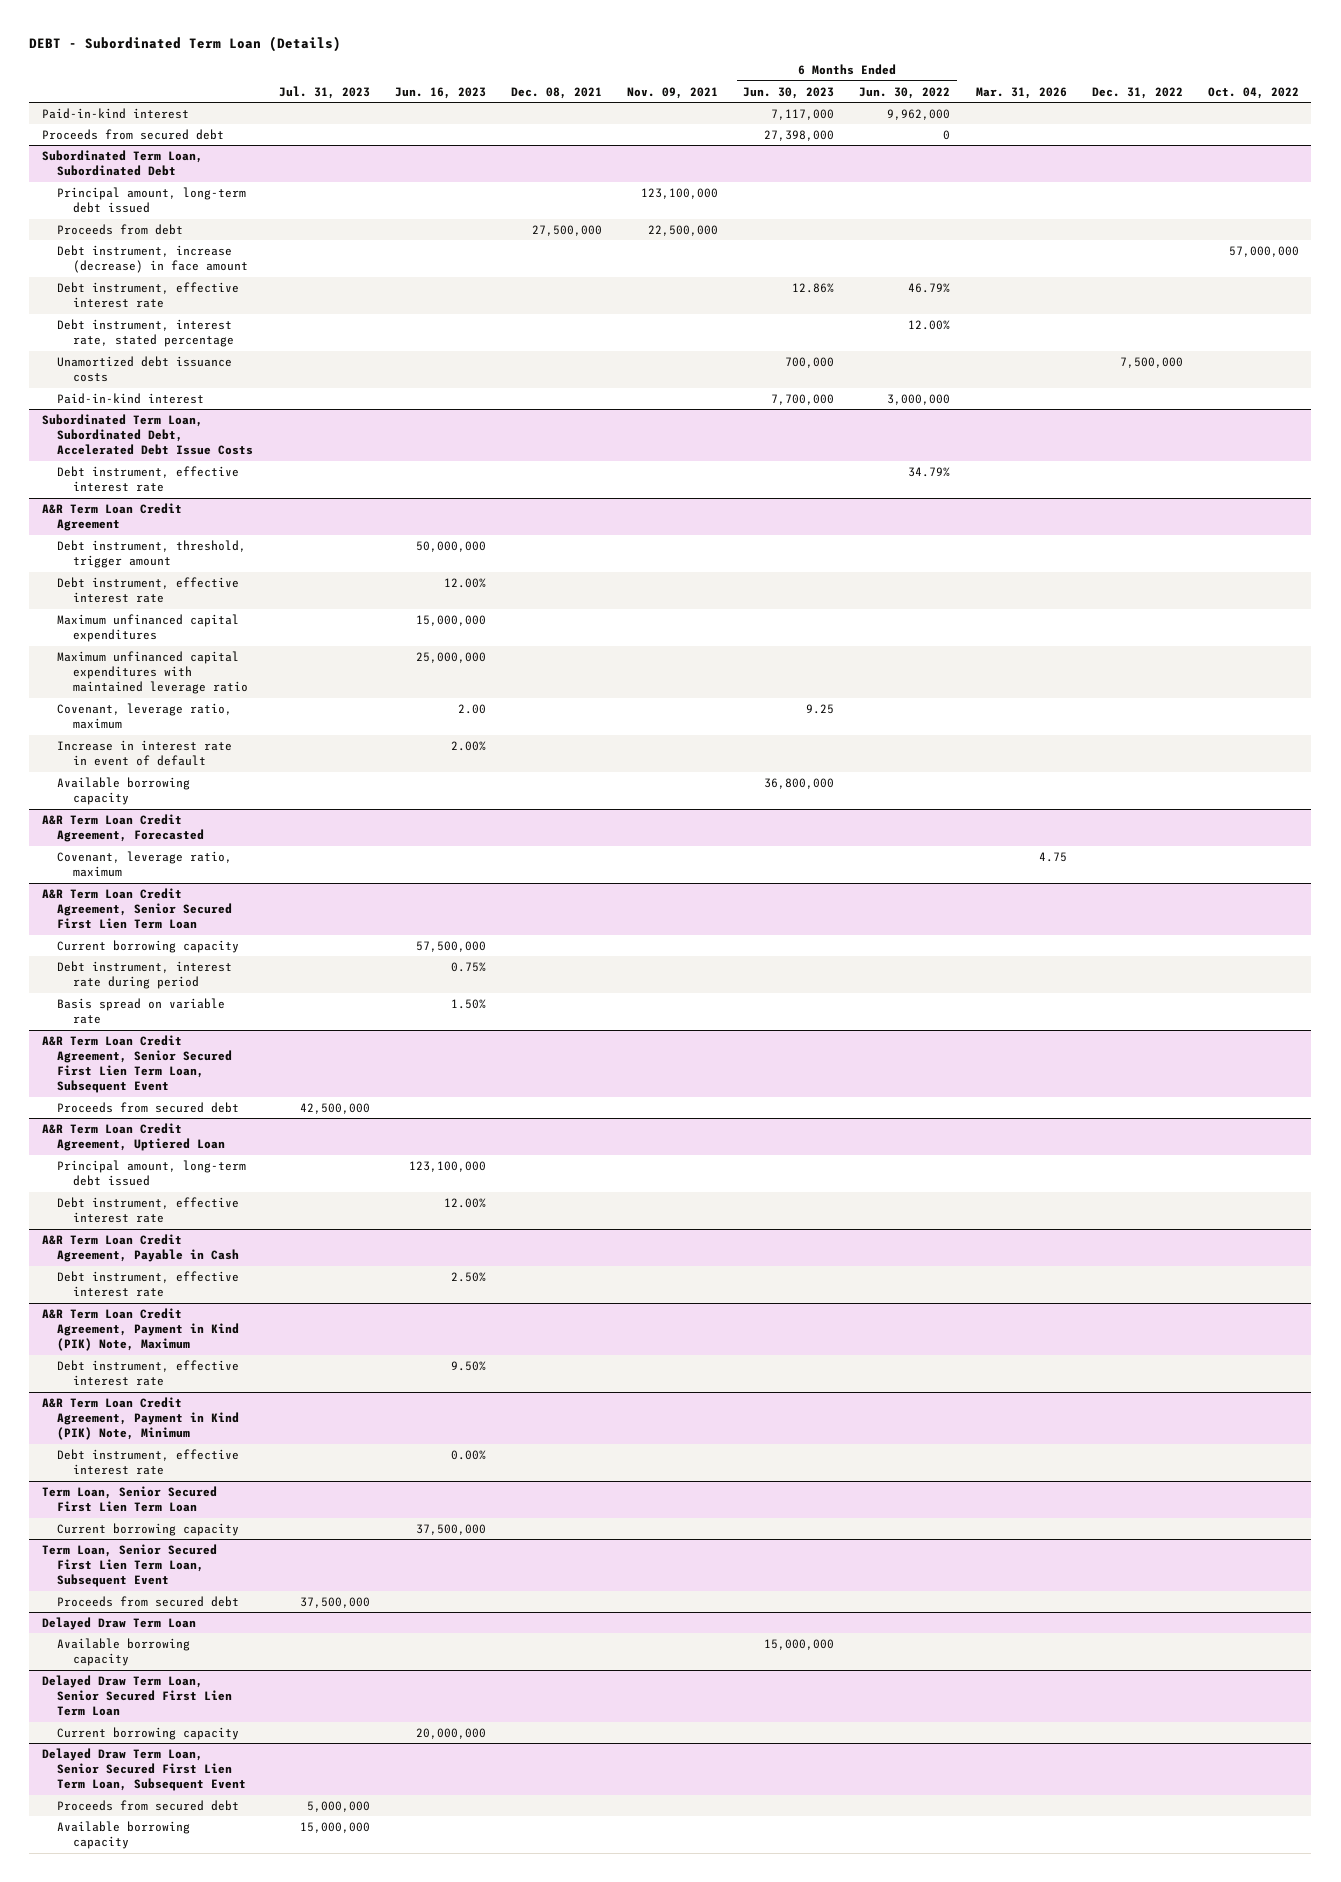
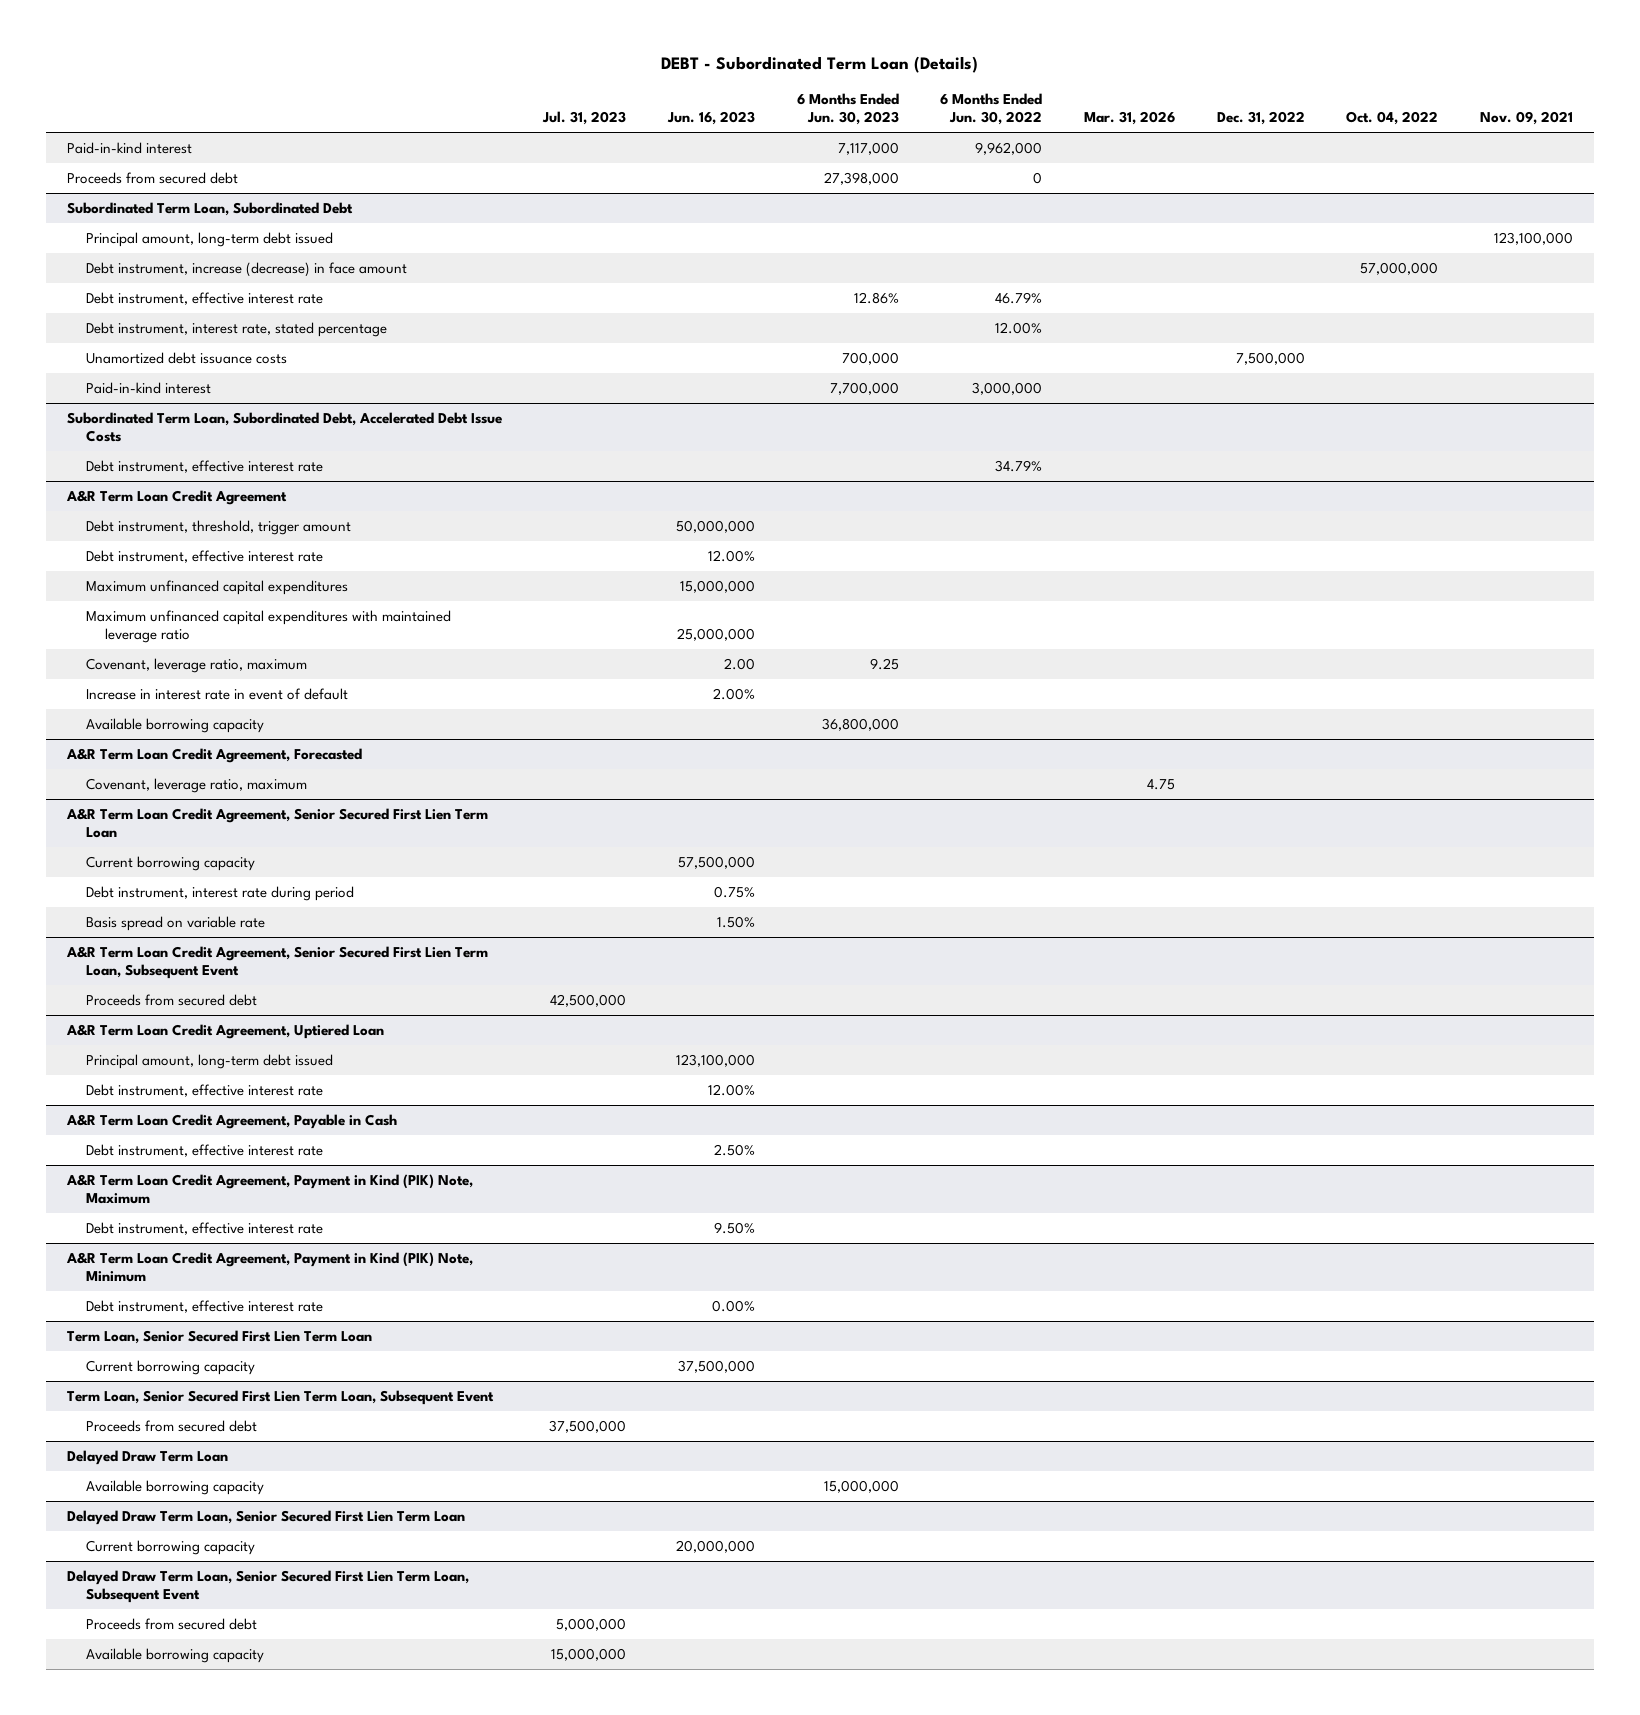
- | Jul. 31, 2023 | Jun. 16, 2023 | Dec. 08, 2021 | Nov. 09, 2021 | 6 Months Ended Jun. 30, 2023 | 6 Months Ended Jun. 30, 2022 | Mar. 31, 2026 | Dec. 31, 2022 | Oct. 04, 2022
+ | Jul. 31, 2023 | Jun. 16, 2023 | 6 Months Ended Jun. 30, 2023 | 6 Months Ended Jun. 30, 2022 | Mar. 31, 2026 | Dec. 31, 2022 | Oct. 04, 2022 | Nov. 09, 2021
@ Subordinated Term Loan, Subordinated Debt
- Proceeds from debt | | | 27,500,000 | 22,500,000 | | | | |

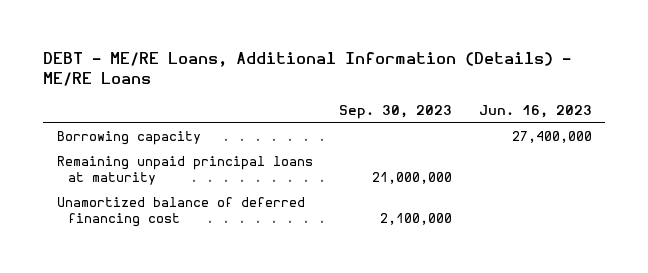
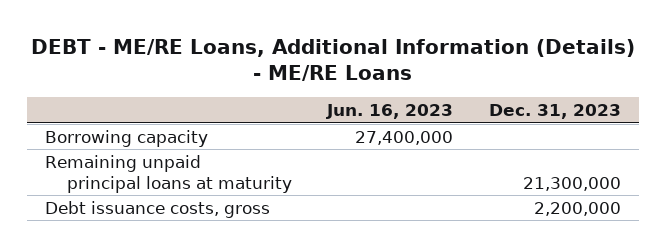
- | Sep. 30, 2023 | Jun. 16, 2023
+ | Jun. 16, 2023 | Dec. 31, 2023
- Unamortized balance of deferred financing cost | 2,100,000 |
+ Debt issuance costs, gross | | 2,200,000

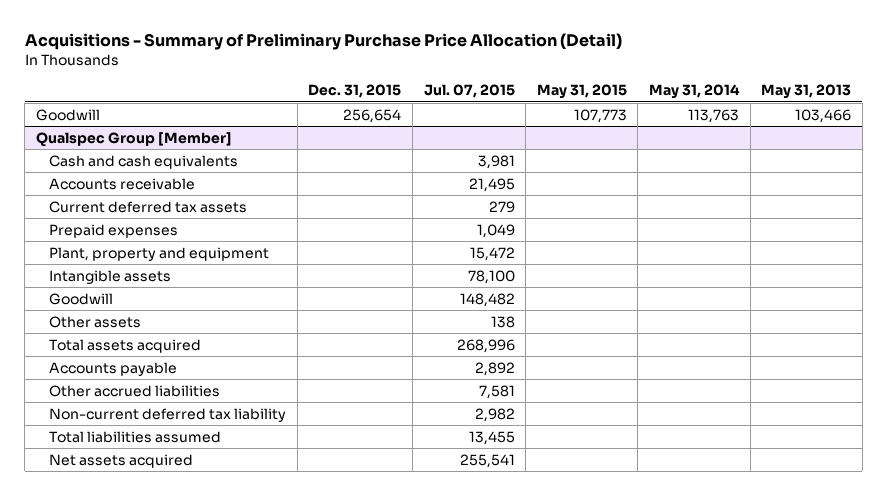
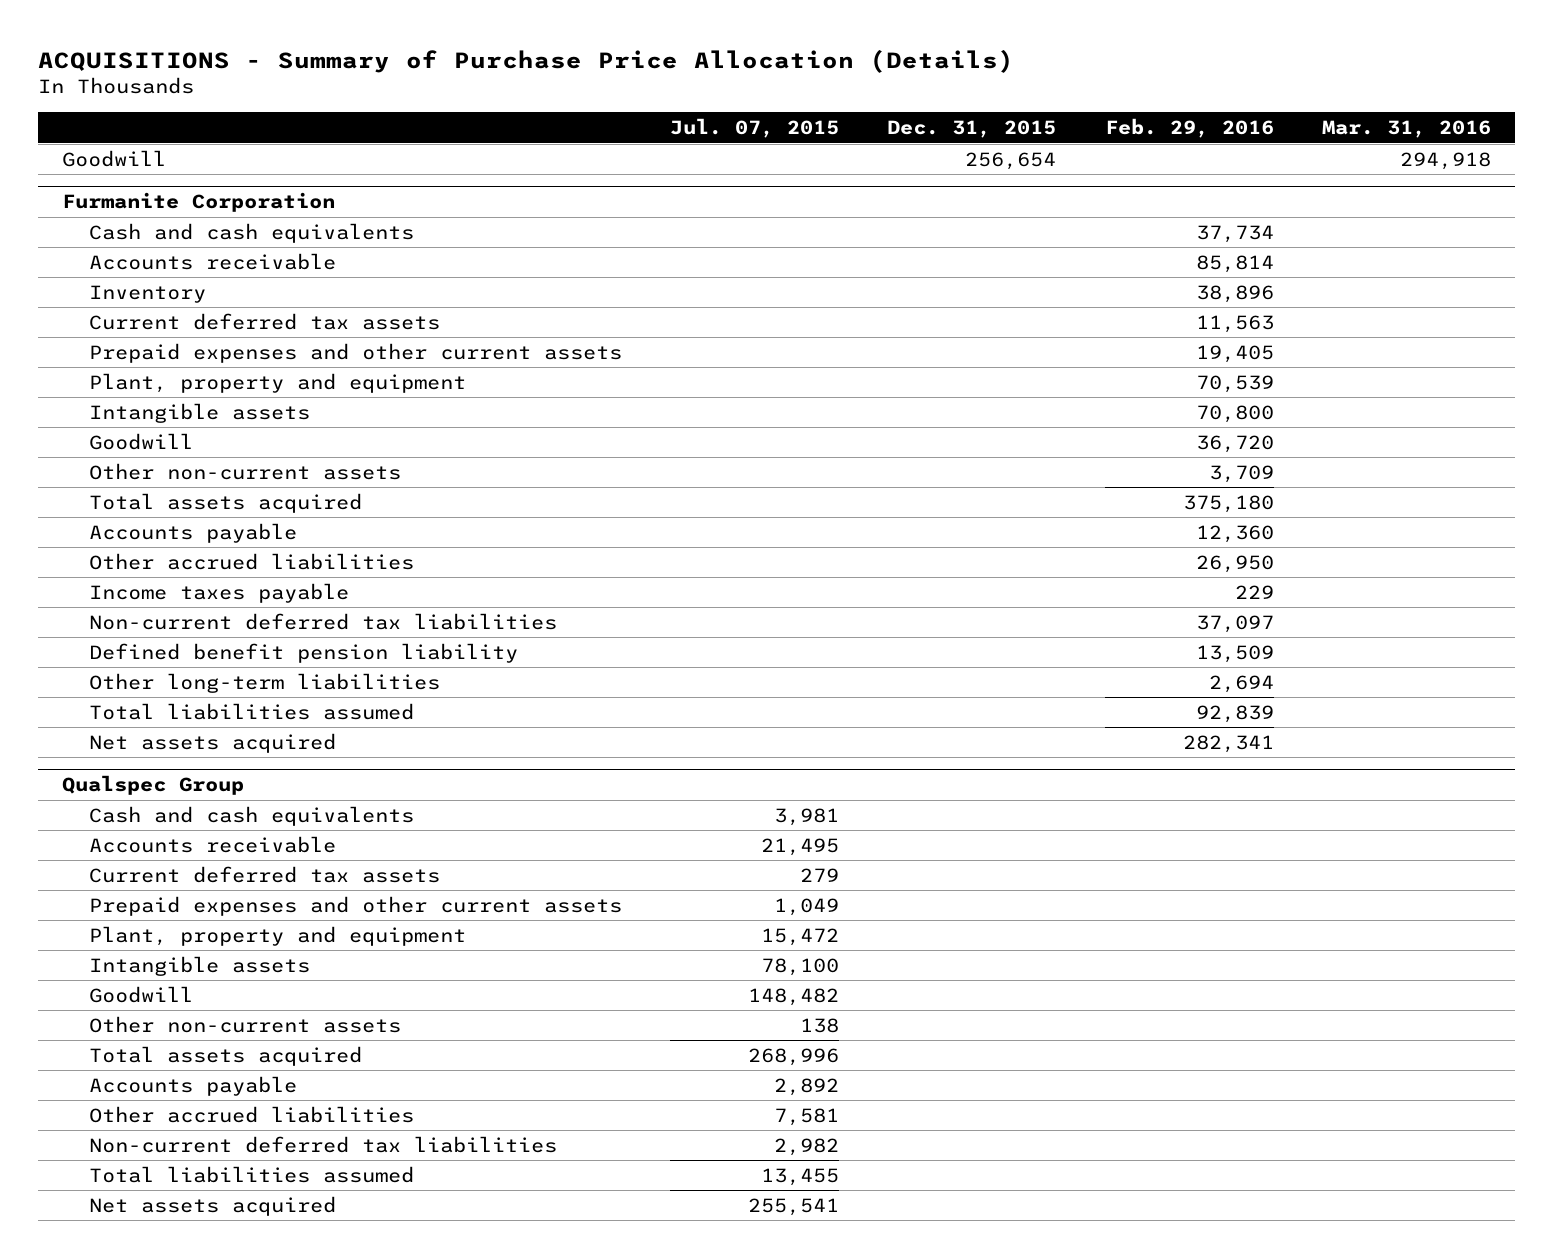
- Acquisitions - Summary of Preliminary Purchase Price Allocation (Detail)
+ ACQUISITIONS - Summary of Purchase Price Allocation (Details)
- | Dec. 31, 2015 | Jul. 07, 2015 | May 31, 2015 | May 31, 2014 | May 31, 2013
+ | Jul. 07, 2015 | Dec. 31, 2015 | Feb. 29, 2016 | Mar. 31, 2016
- Qualspec Group [Member]
+ Furmanite Corporation
+ Cash and cash equivalents | | | 37,734 |
+ Accounts receivable | | | 85,814 |
+ Inventory | | | 38,896 |
+ Current deferred tax assets | | | 11,563 |
+ Prepaid expenses and other current assets | | | 19,405 |
+ Plant, property and equipment | | | 70,539 |
+ Intangible assets | | | 70,800 |
+ Goodwill | | | 36,720 |
+ Other non-current assets | | | 3,709 |
+ Total assets acquired | | | 375,180 |
+ Accounts payable | | | 12,360 |
+ Other accrued liabilities | | | 26,950 |
+ Income taxes payable | | | 229 |
+ Non-current deferred tax liabilities | | | 37,097 |
+ Defined benefit pension liability | | | 13,509 |
+ Other long-term liabilities | | | 2,694 |
+ Total liabilities assumed | | | 92,839 |
+ Net assets acquired | | | 282,341 |
+ Qualspec Group
- Prepaid expenses | | 1,049 | | |
+ Prepaid expenses and other current assets | 1,049 | | |
- Other assets | | 138 | | |
+ Other non-current assets | 138 | | |
- Non-current deferred tax liability | | 2,982 | | |
+ Non-current deferred tax liabilities | 2,982 | | |

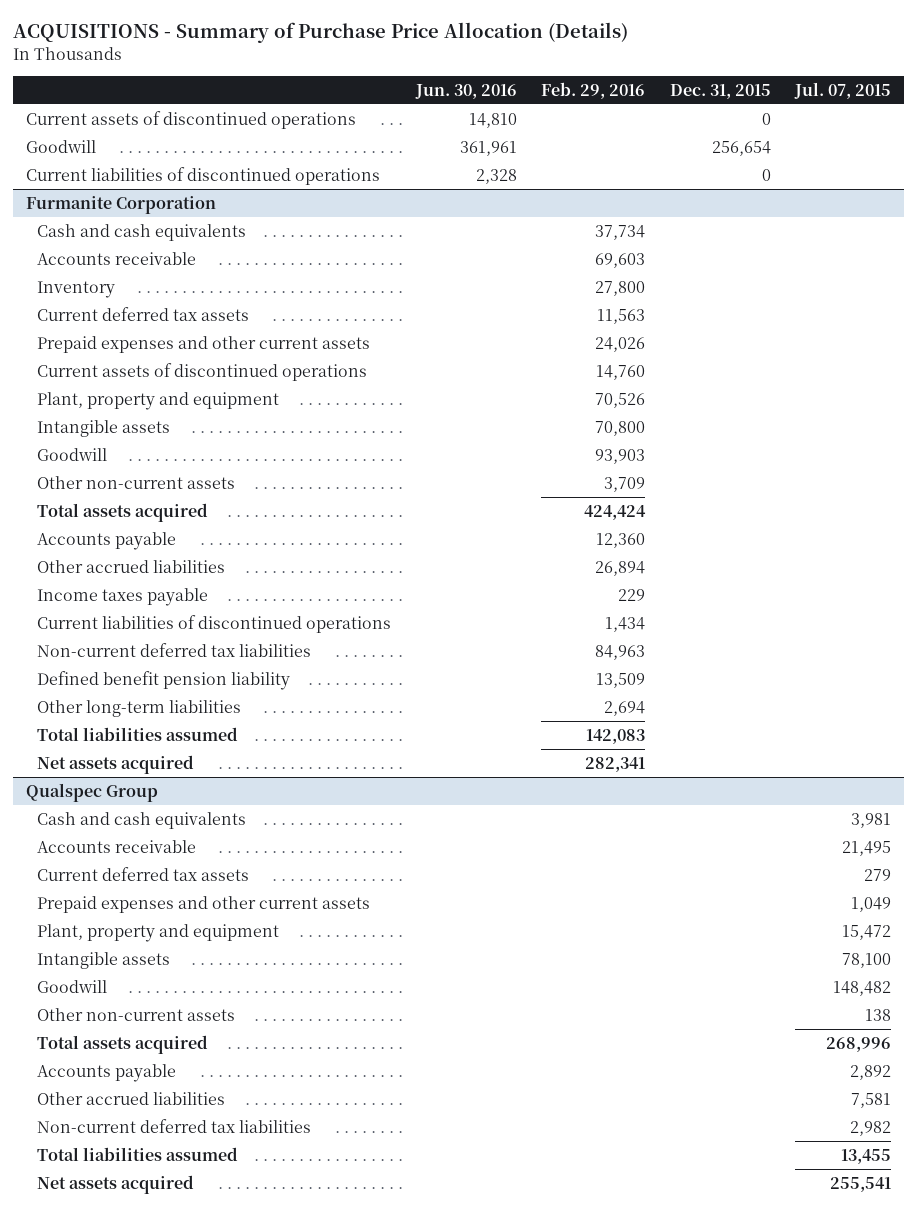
- | Jul. 07, 2015 | Dec. 31, 2015 | Feb. 29, 2016 | Mar. 31, 2016
+ | Jun. 30, 2016 | Feb. 29, 2016 | Dec. 31, 2015 | Jul. 07, 2015
+ Current assets of discontinued operations | 14,810 | | 0 |
+ Current liabilities of discontinued operations | 2,328 | | 0 |
@ Furmanite Corporation
- Accounts receivable | | | 85,814 |
- Inventory | | | 38,896 |
+ Accounts receivable | | 69,603 | |
+ Inventory | | 27,800 | |
- Prepaid expenses and other current assets | | | 19,405 |
- Plant, property and equipment | | | 70,539 |
+ Prepaid expenses and other current assets | | 24,026 | |
+ Current assets of discontinued operations | | 14,760 | |
+ Plant, property and equipment | | 70,526 | |
- Goodwill | | | 36,720 |
+ Goodwill | | 93,903 | |
- Total assets acquired | | | 375,180 |
+ Total assets acquired | | 424,424 | |
- Other accrued liabilities | | | 26,950 |
+ Other accrued liabilities | | 26,894 | |
- Non-current deferred tax liabilities | | | 37,097 |
+ Current liabilities of discontinued operations | | 1,434 | |
+ Non-current deferred tax liabilities | | 84,963 | |
- Total liabilities assumed | | | 92,839 |
+ Total liabilities assumed | | 142,083 | |

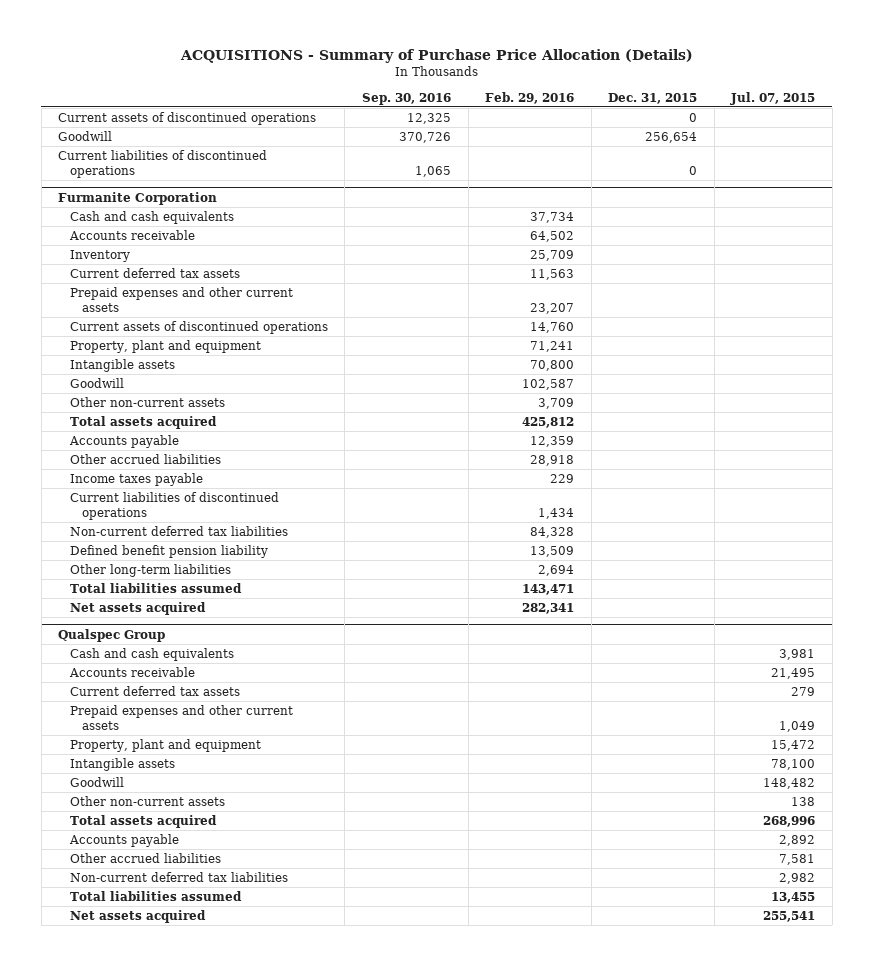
- | Jun. 30, 2016 | Feb. 29, 2016 | Dec. 31, 2015 | Jul. 07, 2015
+ | Sep. 30, 2016 | Feb. 29, 2016 | Dec. 31, 2015 | Jul. 07, 2015
@ Furmanite Corporation
- Accounts receivable | | 69,603 | |
- Inventory | | 27,800 | |
+ Accounts receivable | | 64,502 | |
+ Inventory | | 25,709 | |
- Prepaid expenses and other current assets | | 24,026 | |
+ Prepaid expenses and other current assets | | 23,207 | |
- Plant, property and equipment | | 70,526 | |
+ Property, plant and equipment | | 71,241 | |
- Goodwill | | 93,903 | |
+ Goodwill | | 102,587 | |
- Total assets acquired | | 424,424 | |
- Accounts payable | | 12,360 | |
- Other accrued liabilities | | 26,894 | |
+ Total assets acquired | | 425,812 | |
+ Accounts payable | | 12,359 | |
+ Other accrued liabilities | | 28,918 | |
- Non-current deferred tax liabilities | | 84,963 | |
+ Non-current deferred tax liabilities | | 84,328 | |
- Total liabilities assumed | | 142,083 | |
+ Total liabilities assumed | | 143,471 | |
@ Qualspec Group
- Plant, property and equipment | | | | 15,472
+ Property, plant and equipment | | | | 15,472

